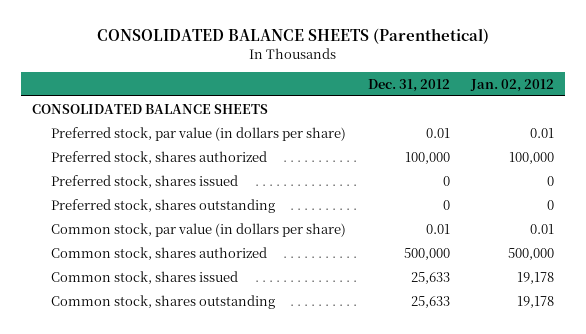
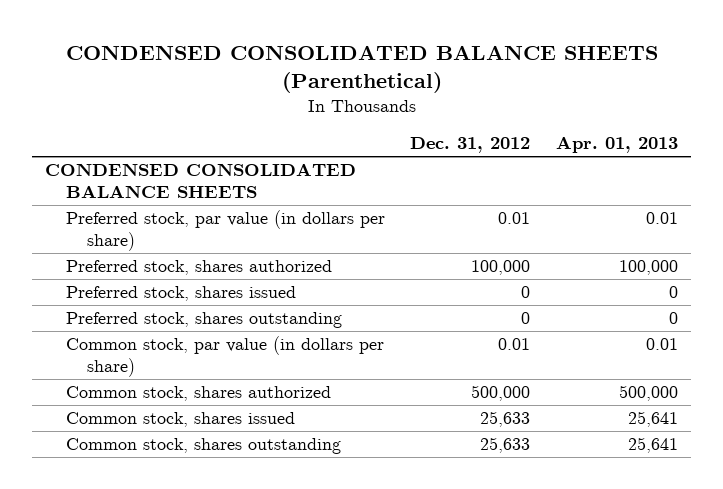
- CONSOLIDATED BALANCE SHEETS (Parenthetical)
+ CONDENSED CONSOLIDATED BALANCE SHEETS (Parenthetical)
- | Dec. 31, 2012 | Jan. 02, 2012
+ | Dec. 31, 2012 | Apr. 01, 2013
- CONSOLIDATED BALANCE SHEETS
+ CONDENSED CONSOLIDATED BALANCE SHEETS

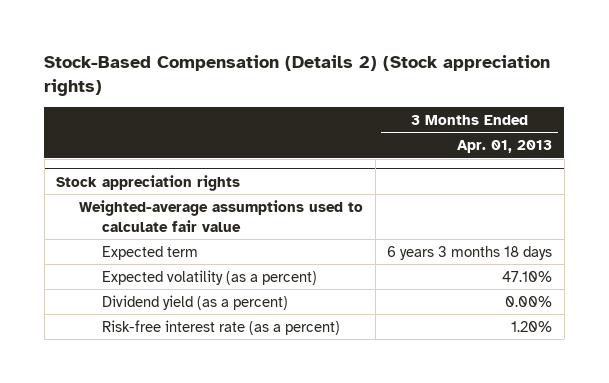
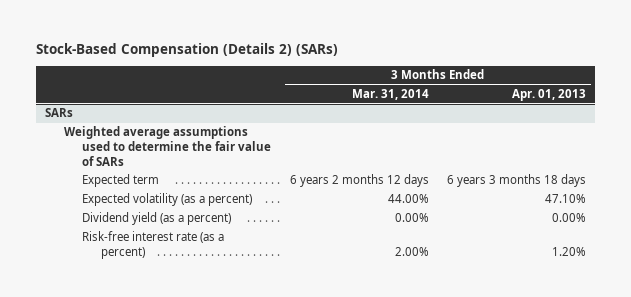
- Stock-Based Compensation (Details 2) (Stock appreciation rights)
+ Stock-Based Compensation (Details 2) (SARs)
- | 3 Months Ended Apr. 01, 2013
+ | 3 Months Ended Mar. 31, 2014 | 3 Months Ended Apr. 01, 2013
- Stock appreciation rights
- Weighted-average assumptions used to calculate fair value
+ SARs
+ Weighted average assumptions used to determine the fair value of SARs

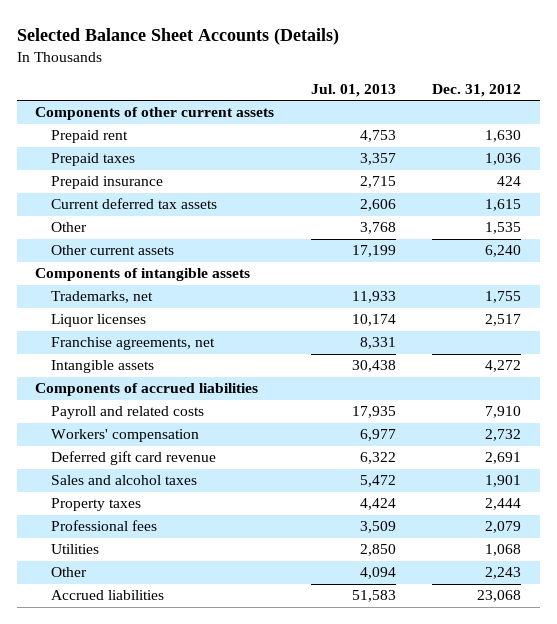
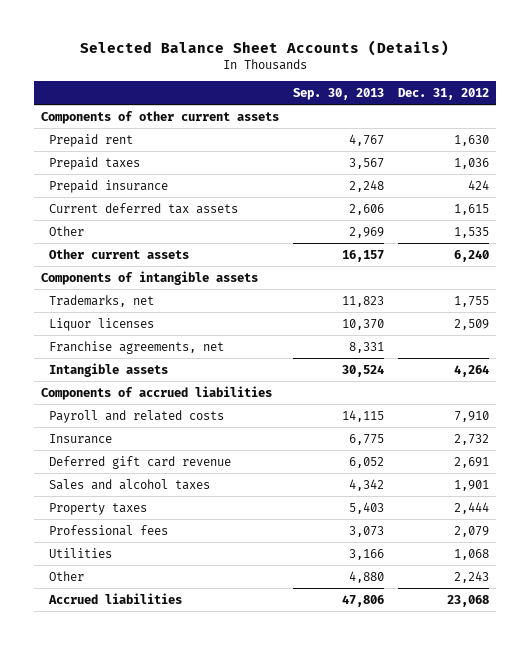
- | Jul. 01, 2013 | Dec. 31, 2012
+ | Sep. 30, 2013 | Dec. 31, 2012
- Liquor licenses | 10,174 | 2,517
+ Liquor licenses | 10,370 | 2,509
- Intangible assets | 30,438 | 4,272
+ Intangible assets | 30,524 | 4,264
- Workers' compensation | 6,977 | 2,732
+ Insurance | 6,775 | 2,732

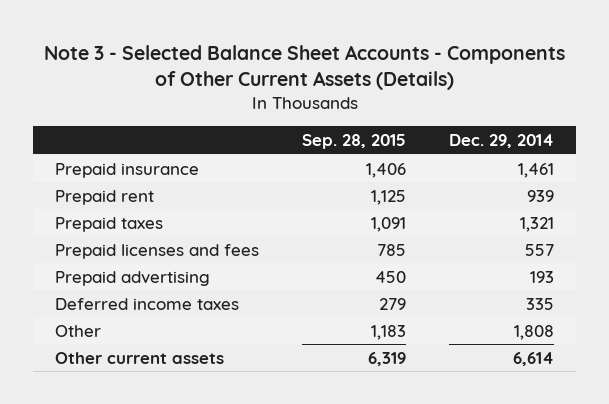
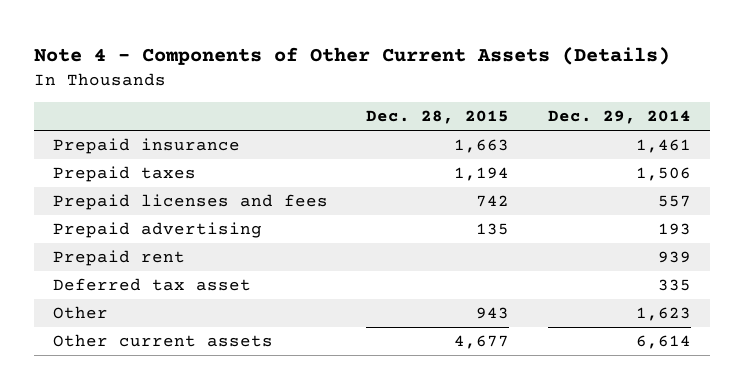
- Note 3 - Selected Balance Sheet Accounts - Components of Other Current Assets (Details)
+ Note 4 - Components of Other Current Assets (Details)
- | Sep. 28, 2015 | Dec. 29, 2014
+ | Dec. 28, 2015 | Dec. 29, 2014
- Prepaid taxes | 1,091 | 1,321
+ Prepaid taxes | 1,194 | 1,506
- Deferred income taxes | 279 | 335
- Other | 1,183 | 1,808
moved down: Prepaid rent | | 939
+ Deferred tax asset | | 335
+ Other | 943 | 1,623

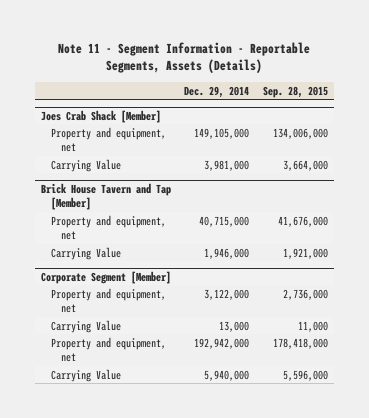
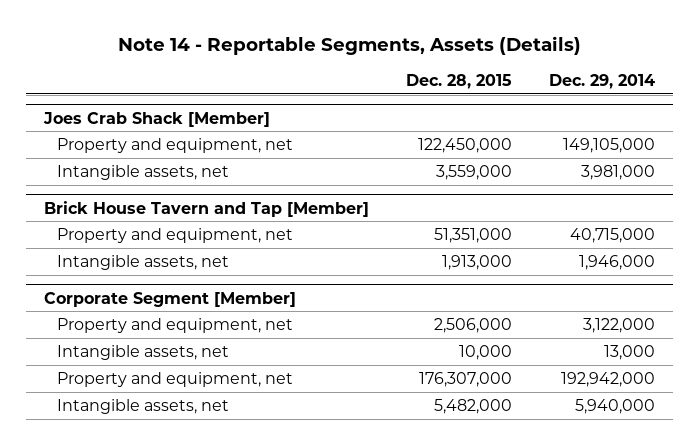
- Note 11 - Segment Information - Reportable Segments, Assets (Details)
+ Note 14 - Reportable Segments, Assets (Details)
- | Dec. 29, 2014 | Sep. 28, 2015
+ | Dec. 28, 2015 | Dec. 29, 2014
@ Joes Crab Shack [Member]
- Carrying Value | 3,981,000 | 3,664,000
+ Intangible assets, net | 3,559,000 | 3,981,000
@ Brick House Tavern and Tap [Member]
- Carrying Value | 1,946,000 | 1,921,000
+ Intangible assets, net | 1,913,000 | 1,946,000
@ Corporate Segment [Member]
- Carrying Value | 13,000 | 11,000
+ Intangible assets, net | 10,000 | 13,000
- Carrying Value | 5,940,000 | 5,596,000
+ Intangible assets, net | 5,482,000 | 5,940,000

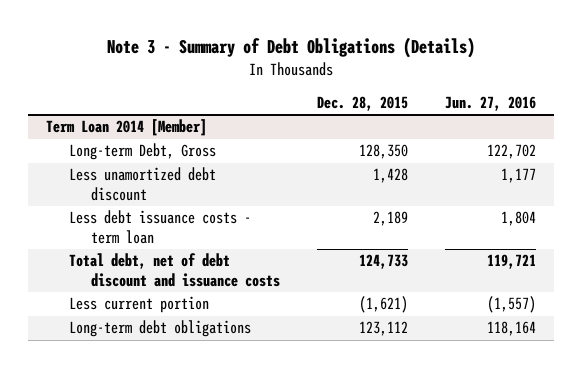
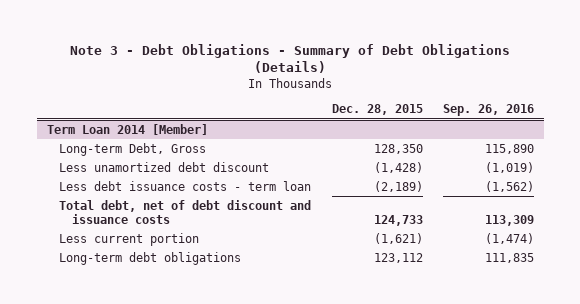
- Note 3 - Summary of Debt Obligations (Details)
+ Note 3 - Debt Obligations - Summary of Debt Obligations (Details)
- | Dec. 28, 2015 | Jun. 27, 2016
+ | Dec. 28, 2015 | Sep. 26, 2016
@ Term Loan 2014 [Member]
- Less unamortized debt discount | 1,428 | 1,177
- Less debt issuance costs - term loan | 2,189 | 1,804
+ Less unamortized debt discount | (1,428) | (1,019)
+ Less debt issuance costs - term loan | (2,189) | (1,562)

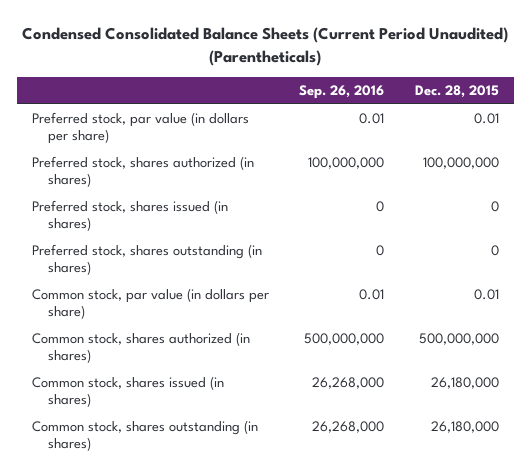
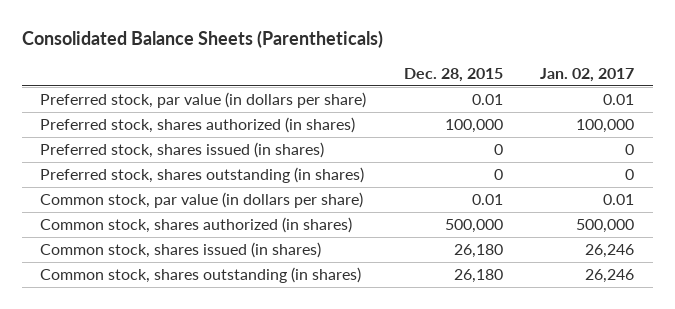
- Condensed Consolidated Balance Sheets (Current Period Unaudited) (Parentheticals)
+ Consolidated Balance Sheets (Parentheticals)
- | Sep. 26, 2016 | Dec. 28, 2015
+ | Dec. 28, 2015 | Jan. 02, 2017
- Preferred stock, shares authorized (in shares) | 100,000,000 | 100,000,000
+ Preferred stock, shares authorized (in shares) | 100,000 | 100,000
- Common stock, shares authorized (in shares) | 500,000,000 | 500,000,000
- Common stock, shares issued (in shares) | 26,268,000 | 26,180,000
- Common stock, shares outstanding (in shares) | 26,268,000 | 26,180,000
+ Common stock, shares authorized (in shares) | 500,000 | 500,000
+ Common stock, shares issued (in shares) | 26,180 | 26,246
+ Common stock, shares outstanding (in shares) | 26,180 | 26,246

